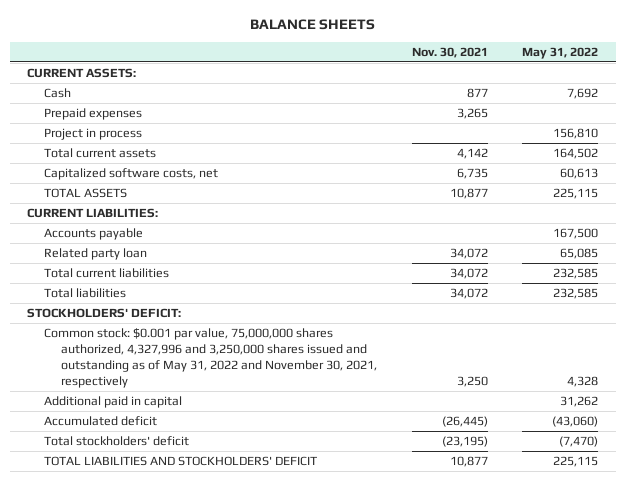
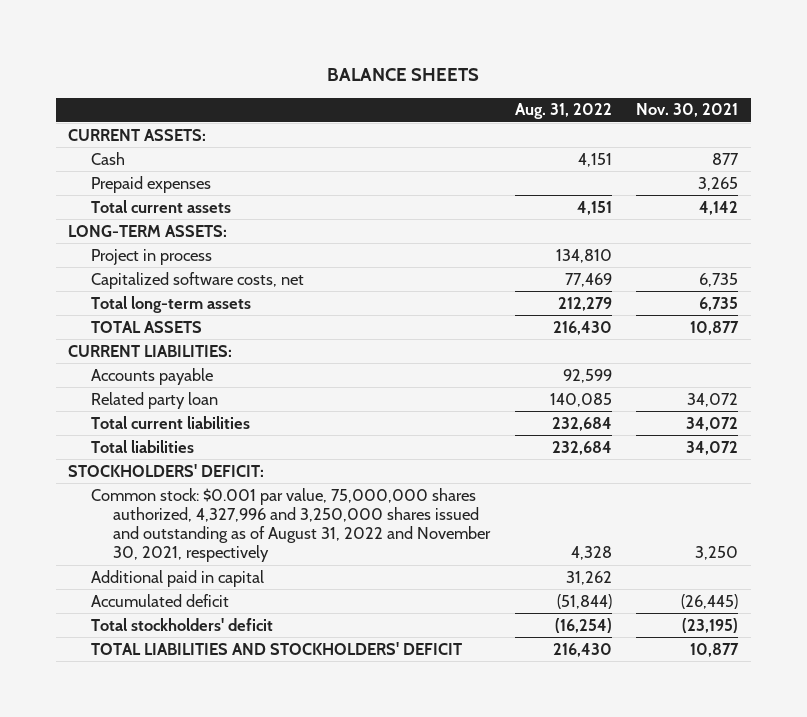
- | Nov. 30, 2021 | May 31, 2022
+ | Aug. 31, 2022 | Nov. 30, 2021
+ LONG-TERM ASSETS:
moved down: Project in process | 134,810 |
+ Total long-term assets | 212,279 | 6,735
- Common stock: $0.001 par value, 75,000,000 shares authorized, 4,327,996 and 3,250,000 shares issued and outstanding as of May 31, 2022 and November 30, 2021, respectively | 3,250 | 4,328
+ Common stock: $0.001 par value, 75,000,000 shares authorized, 4,327,996 and 3,250,000 shares issued and outstanding as of August 31, 2022 and November 30, 2021, respectively | 4,328 | 3,250

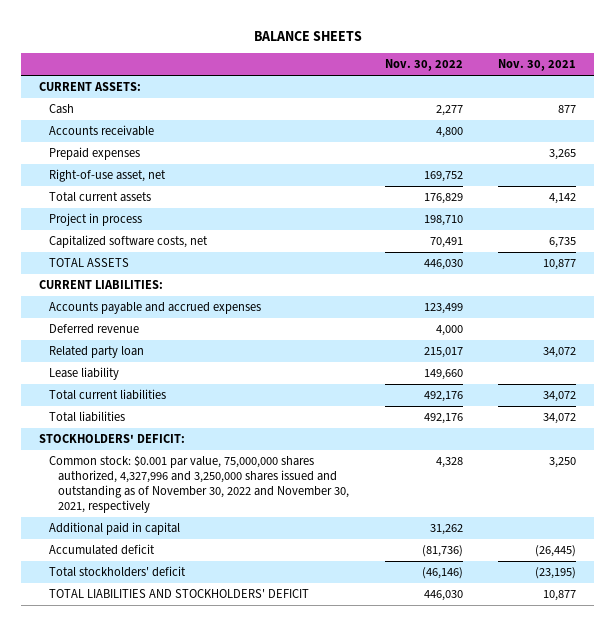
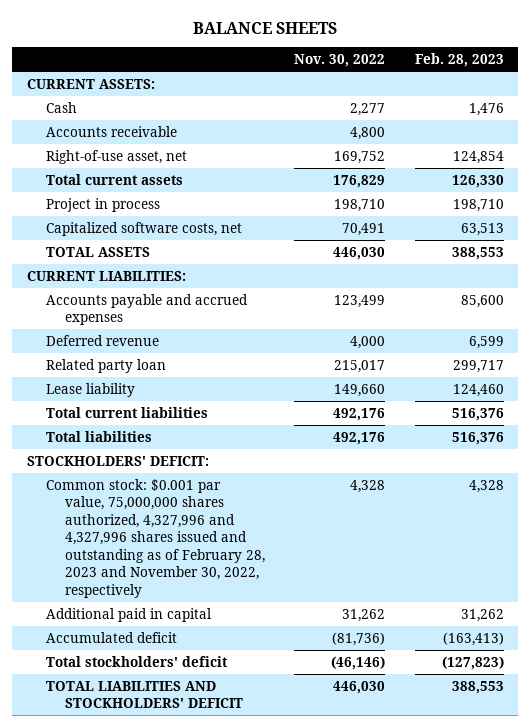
- | Nov. 30, 2022 | Nov. 30, 2021
+ | Nov. 30, 2022 | Feb. 28, 2023
- Prepaid expenses | | 3,265
- Common stock: $0.001 par value, 75,000,000 shares authorized, 4,327,996 and 3,250,000 shares issued and outstanding as of November 30, 2022 and November 30, 2021, respectively | 4,328 | 3,250
+ Common stock: $0.001 par value, 75,000,000 shares authorized, 4,327,996 and 4,327,996 shares issued and outstanding as of February 28, 2023 and November 30, 2022, respectively | 4,328 | 4,328

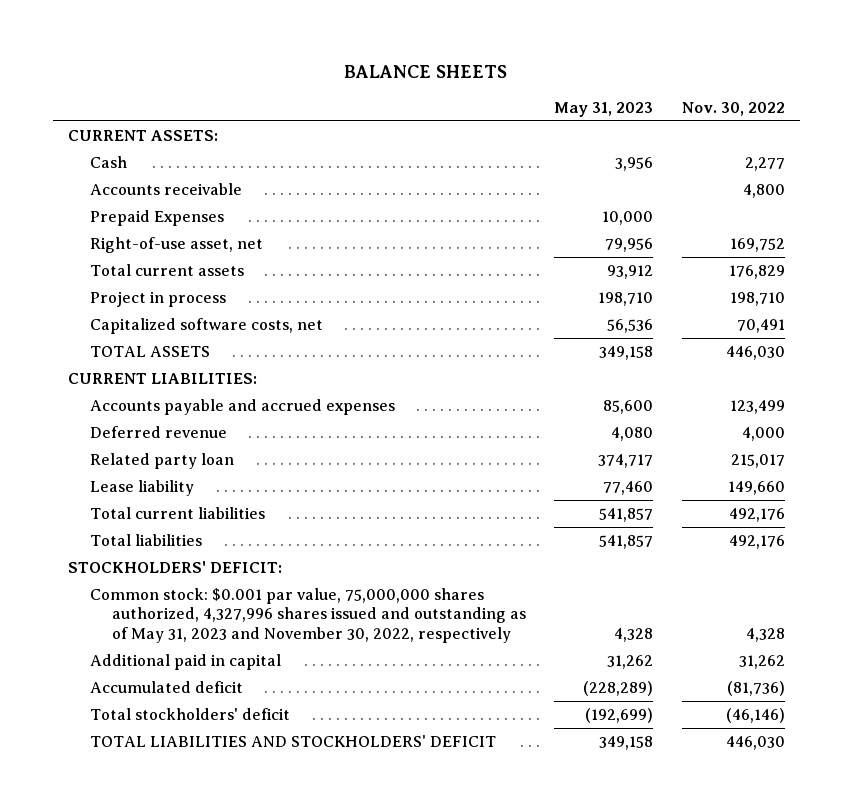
- | Nov. 30, 2022 | Feb. 28, 2023
+ | May 31, 2023 | Nov. 30, 2022
+ Prepaid Expenses | 10,000 |
- Common stock: $0.001 par value, 75,000,000 shares authorized, 4,327,996 and 4,327,996 shares issued and outstanding as of February 28, 2023 and November 30, 2022, respectively | 4,328 | 4,328
+ Common stock: $0.001 par value, 75,000,000 shares authorized, 4,327,996 shares issued and outstanding as of May 31, 2023 and November 30, 2022, respectively | 4,328 | 4,328

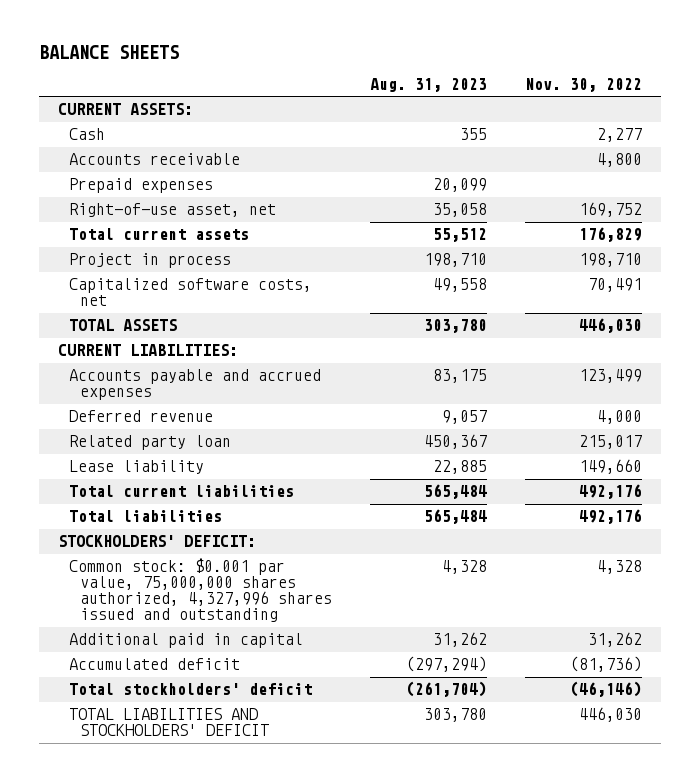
- | May 31, 2023 | Nov. 30, 2022
+ | Aug. 31, 2023 | Nov. 30, 2022
- Prepaid Expenses | 10,000 |
+ Prepaid expenses | 20,099 |
- Common stock: $0.001 par value, 75,000,000 shares authorized, 4,327,996 shares issued and outstanding as of May 31, 2023 and November 30, 2022, respectively | 4,328 | 4,328
+ Common stock: $0.001 par value, 75,000,000 shares authorized, 4,327,996 shares issued and outstanding | 4,328 | 4,328

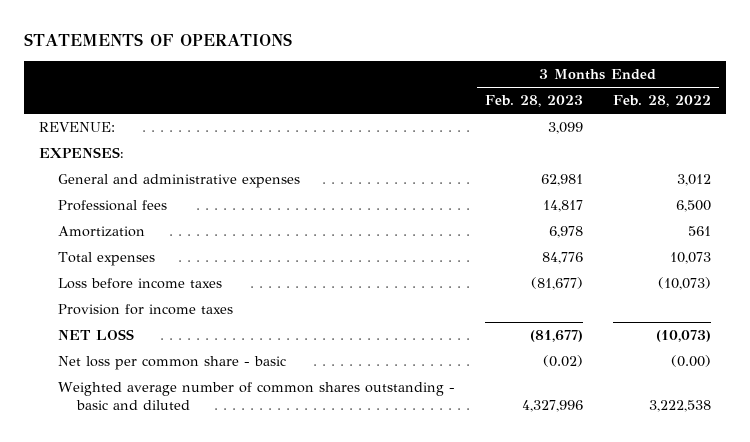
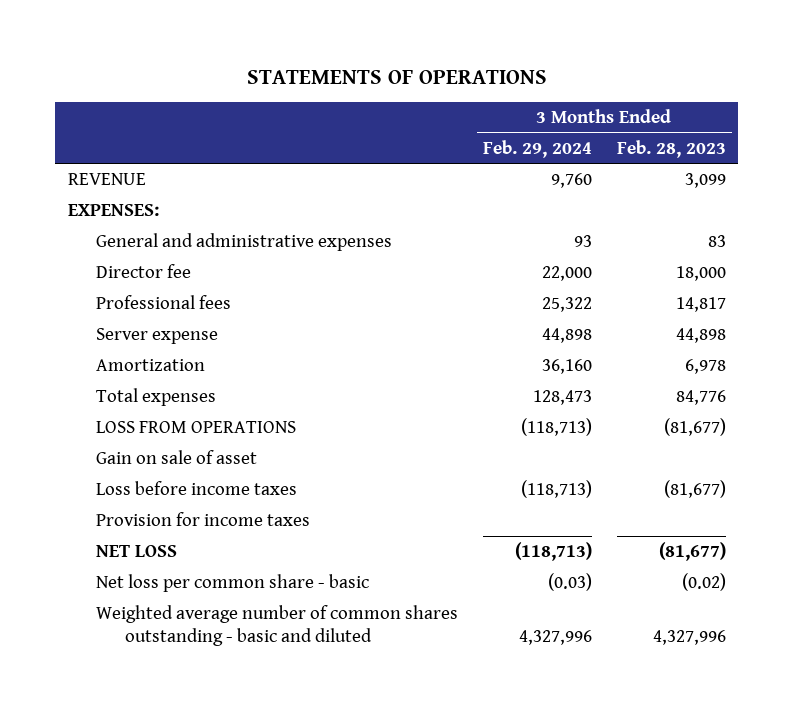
- | 3 Months Ended Feb. 28, 2023 | 3 Months Ended Feb. 28, 2022
+ | 3 Months Ended Feb. 29, 2024 | 3 Months Ended Feb. 28, 2023
- REVENUE: | 3,099 |
+ REVENUE | 9,760 | 3,099
- General and administrative expenses | 62,981 | 3,012
+ General and administrative expenses | 93 | 83
+ Director fee | 22,000 | 18,000
+ Server expense | 44,898 | 44,898
+ LOSS FROM OPERATIONS | (118,713) | (81,677)
+ Gain on sale of asset

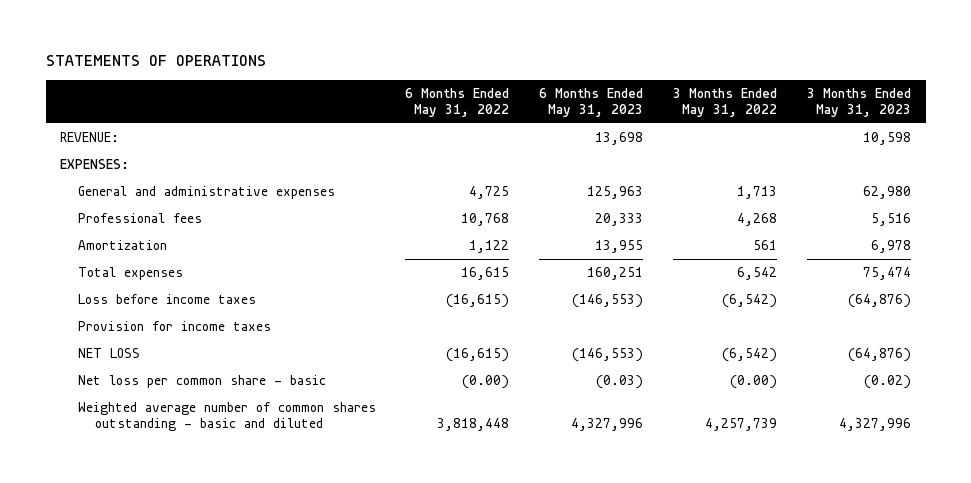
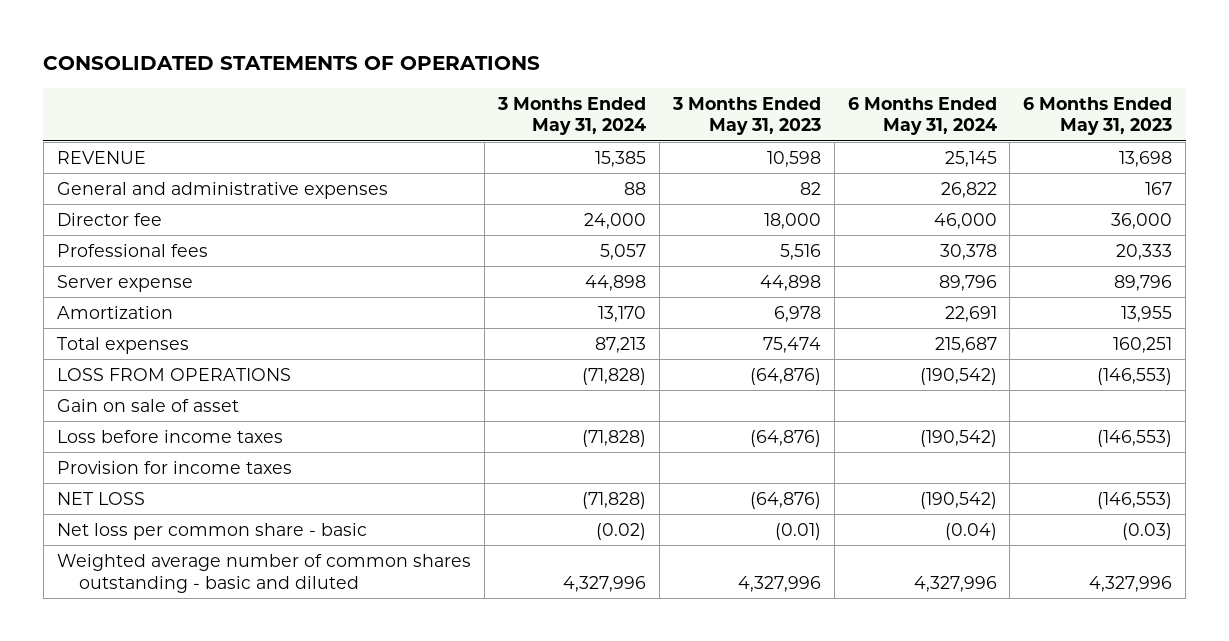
- STATEMENTS OF OPERATIONS
+ CONSOLIDATED STATEMENTS OF OPERATIONS
- | 6 Months Ended May 31, 2022 | 6 Months Ended May 31, 2023 | 3 Months Ended May 31, 2022 | 3 Months Ended May 31, 2023
+ | 3 Months Ended May 31, 2024 | 3 Months Ended May 31, 2023 | 6 Months Ended May 31, 2024 | 6 Months Ended May 31, 2023
- REVENUE: | | 13,698 | | 10,598
- EXPENSES:
- General and administrative expenses | 4,725 | 125,963 | 1,713 | 62,980
+ REVENUE | 15,385 | 10,598 | 25,145 | 13,698
+ General and administrative expenses | 88 | 82 | 26,822 | 167
+ Director fee | 24,000 | 18,000 | 46,000 | 36,000
+ Server expense | 44,898 | 44,898 | 89,796 | 89,796
+ LOSS FROM OPERATIONS | (71,828) | (64,876) | (190,542) | (146,553)
+ Gain on sale of asset
- Net loss per common share - basic | (0.00) | (0.03) | (0.00) | (0.02)
+ Net loss per common share - basic | (0.02) | (0.01) | (0.04) | (0.03)

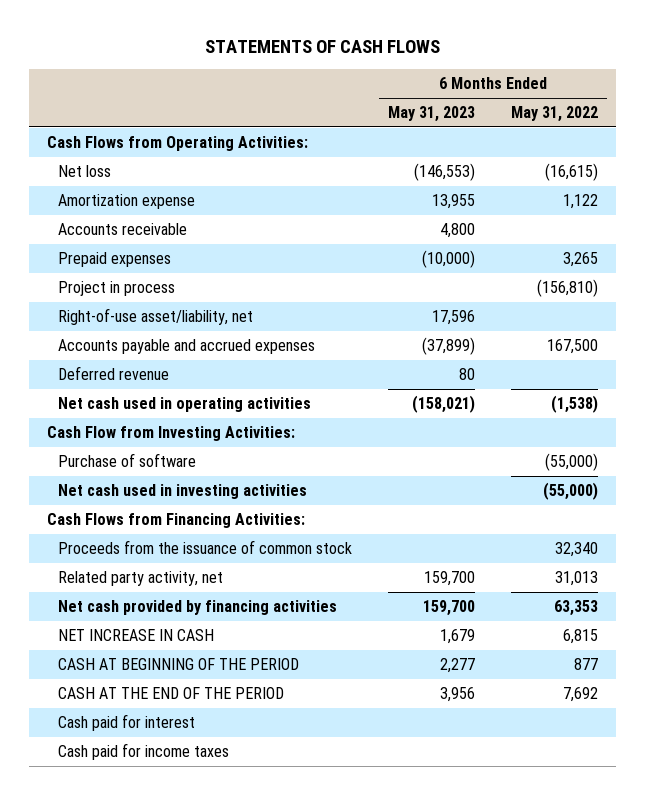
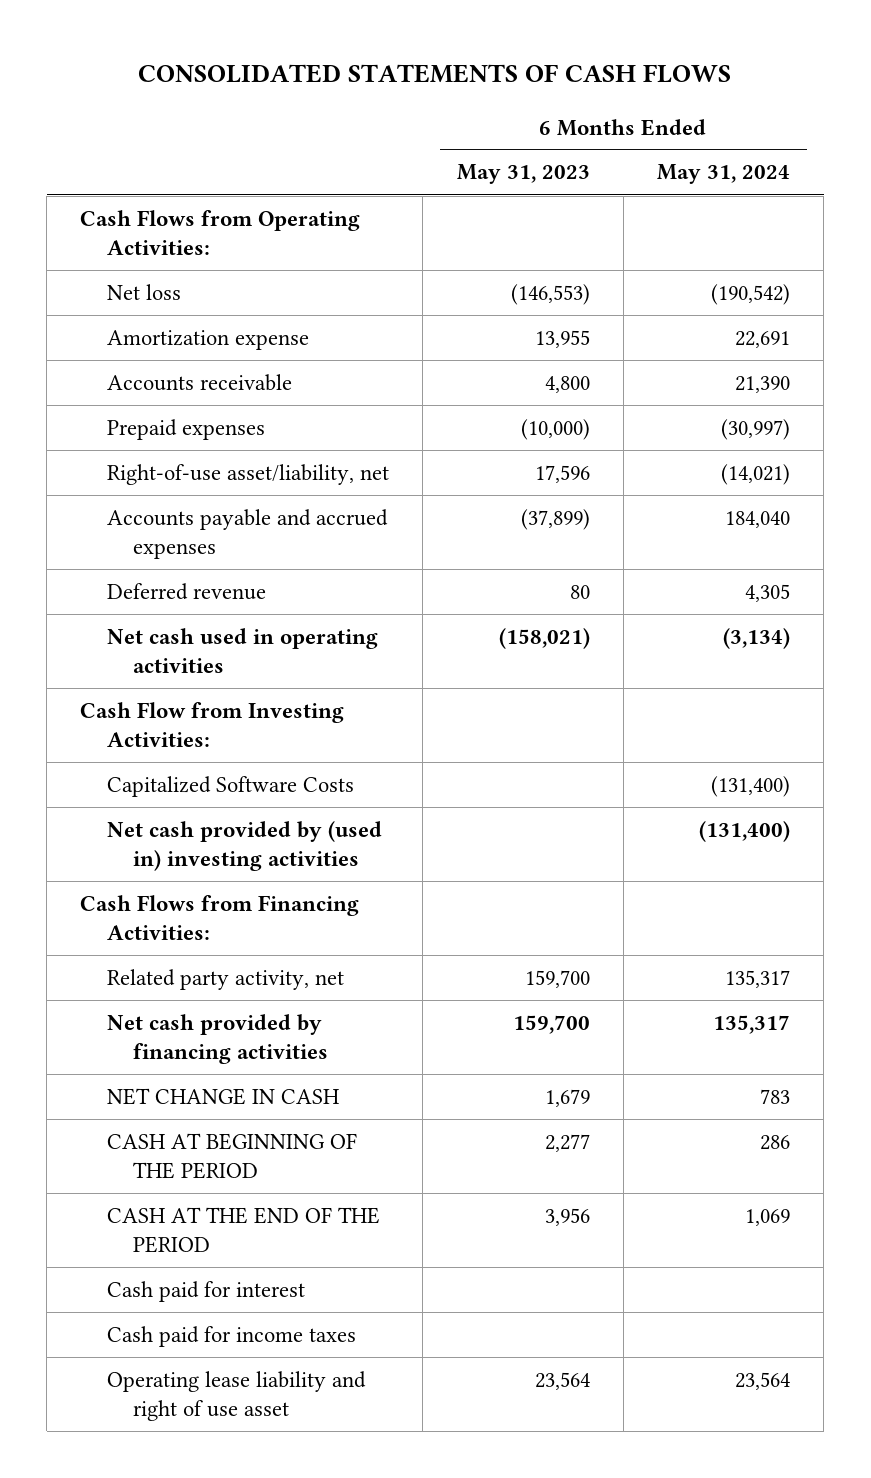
- STATEMENTS OF CASH FLOWS
+ CONSOLIDATED STATEMENTS OF CASH FLOWS
- | 6 Months Ended May 31, 2023 | 6 Months Ended May 31, 2022
+ | 6 Months Ended May 31, 2023 | 6 Months Ended May 31, 2024
- Project in process | | (156,810)
- Purchase of software | | (55,000)
- Net cash used in investing activities | | (55,000)
+ Capitalized Software Costs | | (131,400)
+ Net cash provided by (used in) investing activities | | (131,400)
- Proceeds from the issuance of common stock | | 32,340
- NET INCREASE IN CASH | 1,679 | 6,815
+ NET CHANGE IN CASH | 1,679 | 783
+ Operating lease liability and right of use asset | 23,564 | 23,564

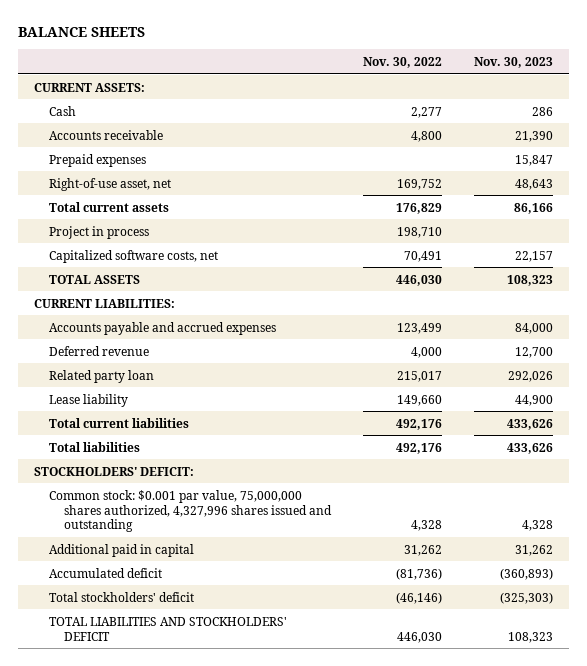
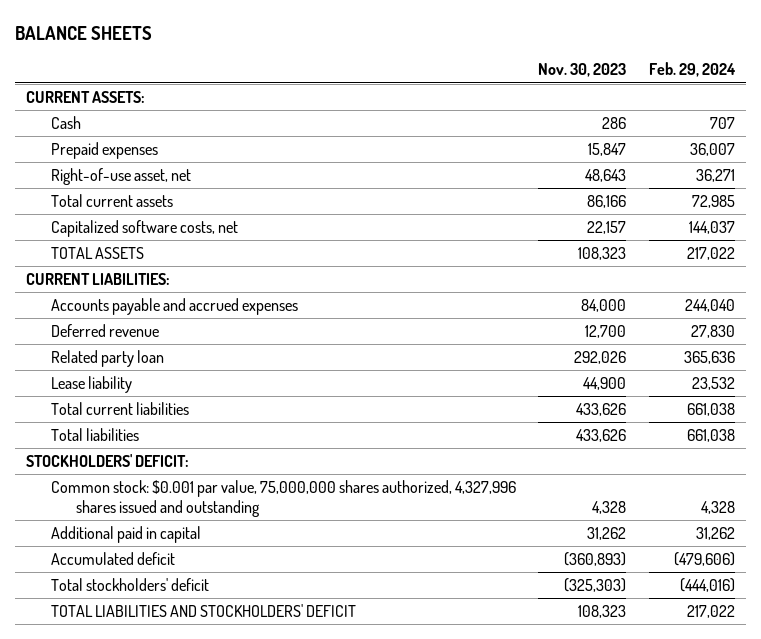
- | Nov. 30, 2022 | Nov. 30, 2023
+ | Nov. 30, 2023 | Feb. 29, 2024
- Accounts receivable | 4,800 | 21,390
- Project in process | 198,710 |

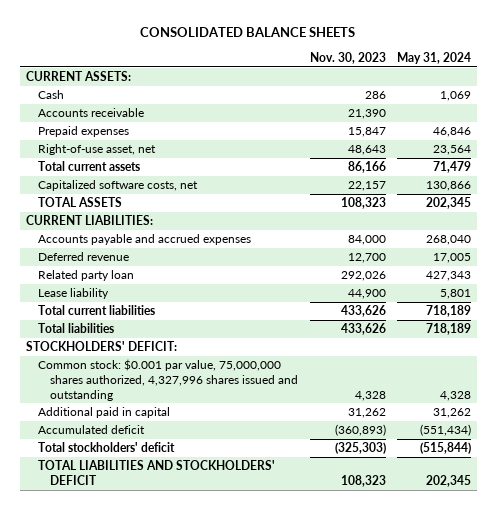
- BALANCE SHEETS
+ CONSOLIDATED BALANCE SHEETS
- | Nov. 30, 2023 | Feb. 29, 2024
+ | Nov. 30, 2023 | May 31, 2024
+ Accounts receivable | 21,390 |

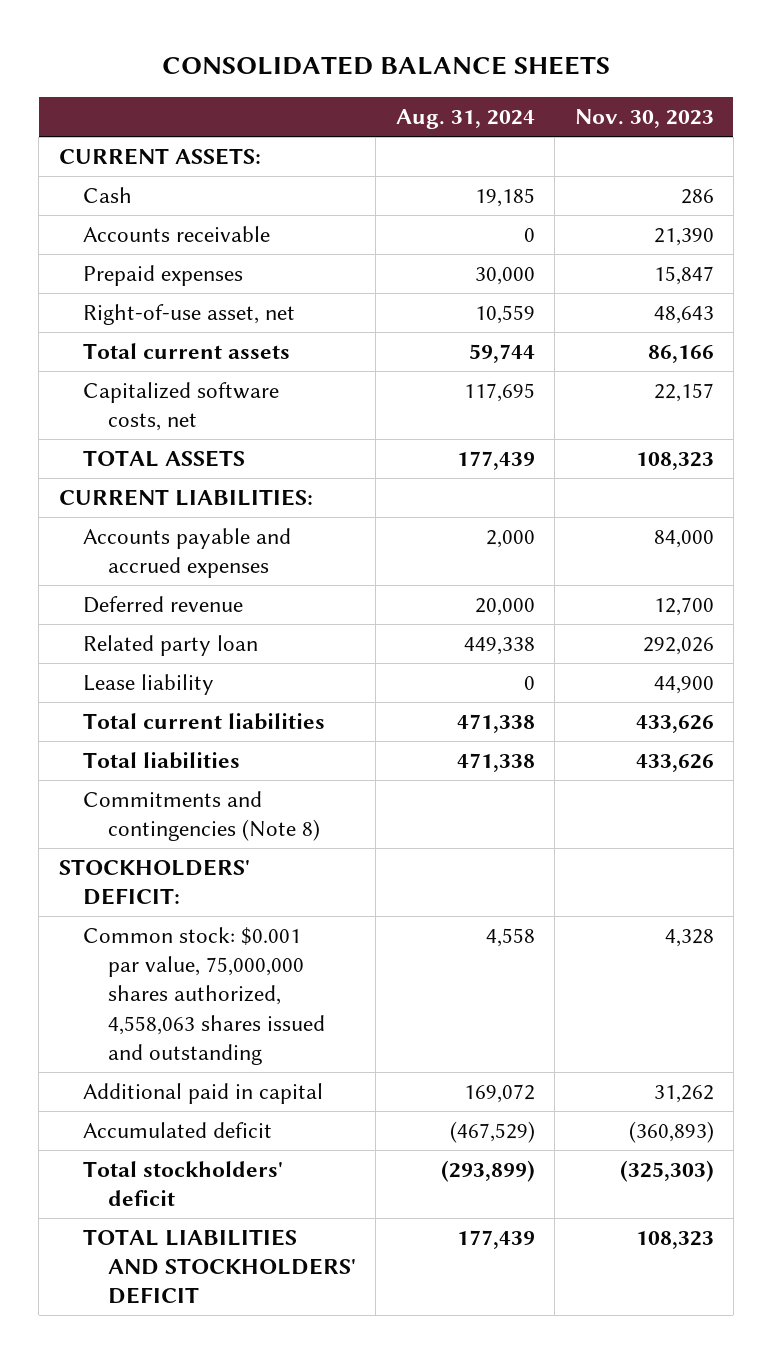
- | Nov. 30, 2023 | May 31, 2024
+ | Aug. 31, 2024 | Nov. 30, 2023
+ Commitments and contingencies (Note 8)
- Common stock: $0.001 par value, 75,000,000 shares authorized, 4,327,996 shares issued and outstanding | 4,328 | 4,328
+ Common stock: $0.001 par value, 75,000,000 shares authorized, 4,558,063 shares issued and outstanding | 4,558 | 4,328

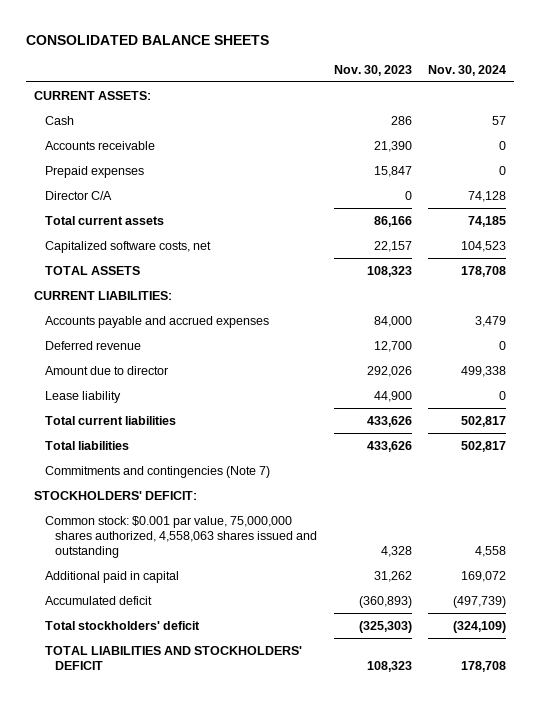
- | Aug. 31, 2024 | Nov. 30, 2023
+ | Nov. 30, 2023 | Nov. 30, 2024
- Right-of-use asset, net | 10,559 | 48,643
+ Director C/A | 0 | 74,128
- Related party loan | 449,338 | 292,026
+ Amount due to director | 292,026 | 499,338
- Commitments and contingencies (Note 8)
+ Commitments and contingencies (Note 7)

